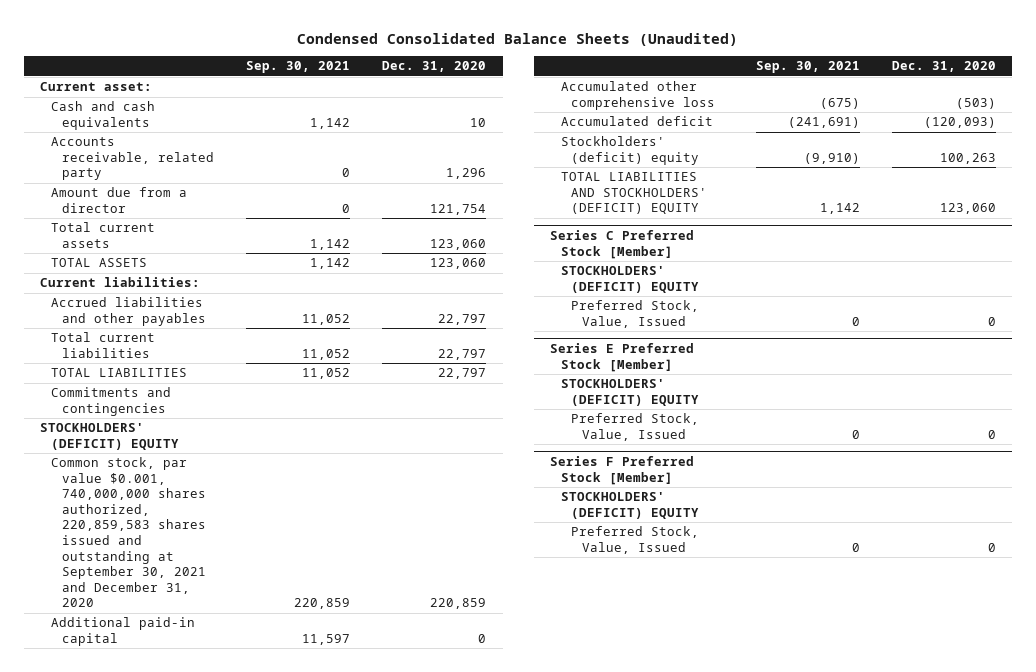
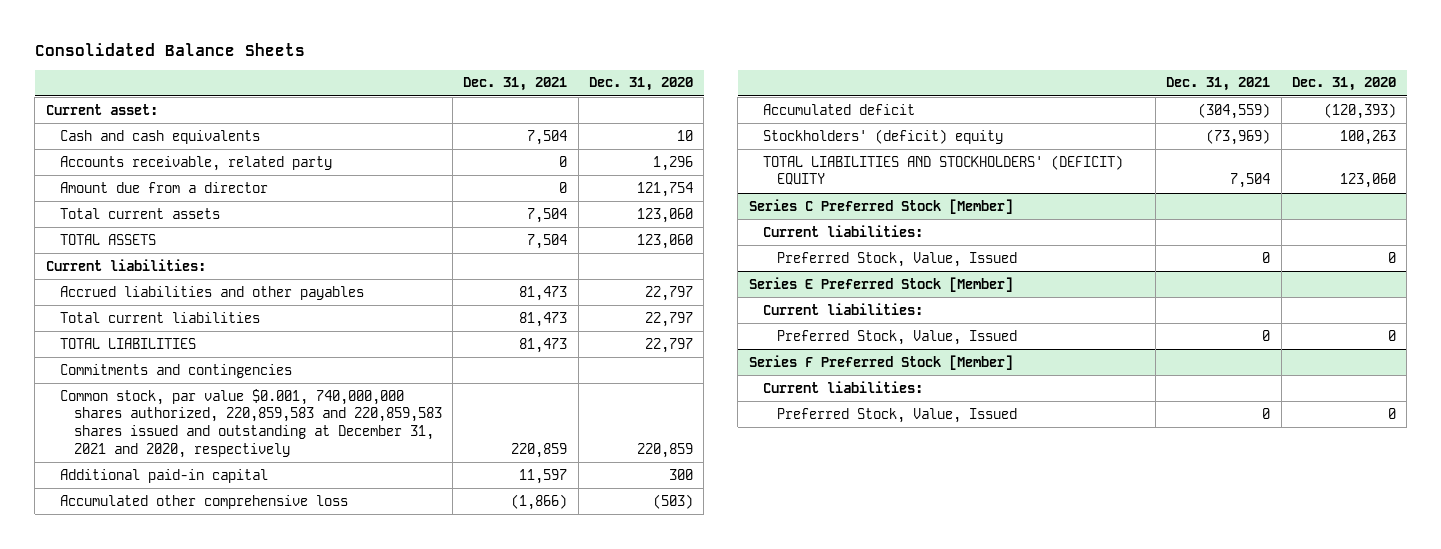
- Condensed Consolidated Balance Sheets (Unaudited)
+ Consolidated Balance Sheets
- | Sep. 30, 2021 | Dec. 31, 2020
+ | Dec. 31, 2021 | Dec. 31, 2020
- STOCKHOLDERS' (DEFICIT) EQUITY
- Common stock, par value $0.001, 740,000,000 shares authorized, 220,859,583 shares issued and outstanding at September 30, 2021 and December 31, 2020 | 220,859 | 220,859
- Additional paid-in capital | 11,597 | 0
+ Common stock, par value $0.001, 740,000,000 shares authorized, 220,859,583 and 220,859,583 shares issued and outstanding at December 31, 2021 and 2020, respectively | 220,859 | 220,859
+ Additional paid-in capital | 11,597 | 300
- Accumulated deficit | (241,691) | (120,093)
+ Accumulated deficit | (304,559) | (120,393)
@ Series C Preferred Stock [Member]
- STOCKHOLDERS' (DEFICIT) EQUITY
+ Current liabilities:
@ Series E Preferred Stock [Member]
- STOCKHOLDERS' (DEFICIT) EQUITY
+ Current liabilities:
@ Series F Preferred Stock [Member]
- STOCKHOLDERS' (DEFICIT) EQUITY
+ Current liabilities:

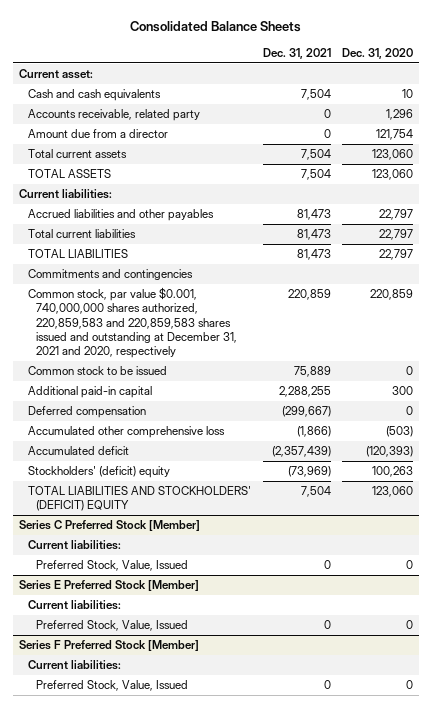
- Additional paid-in capital | 11,597 | 300
+ Common stock to be issued | 75,889 | 0
+ Additional paid-in capital | 2,288,255 | 300
+ Deferred compensation | (299,667) | 0
- Accumulated deficit | (304,559) | (120,393)
+ Accumulated deficit | (2,357,439) | (120,393)

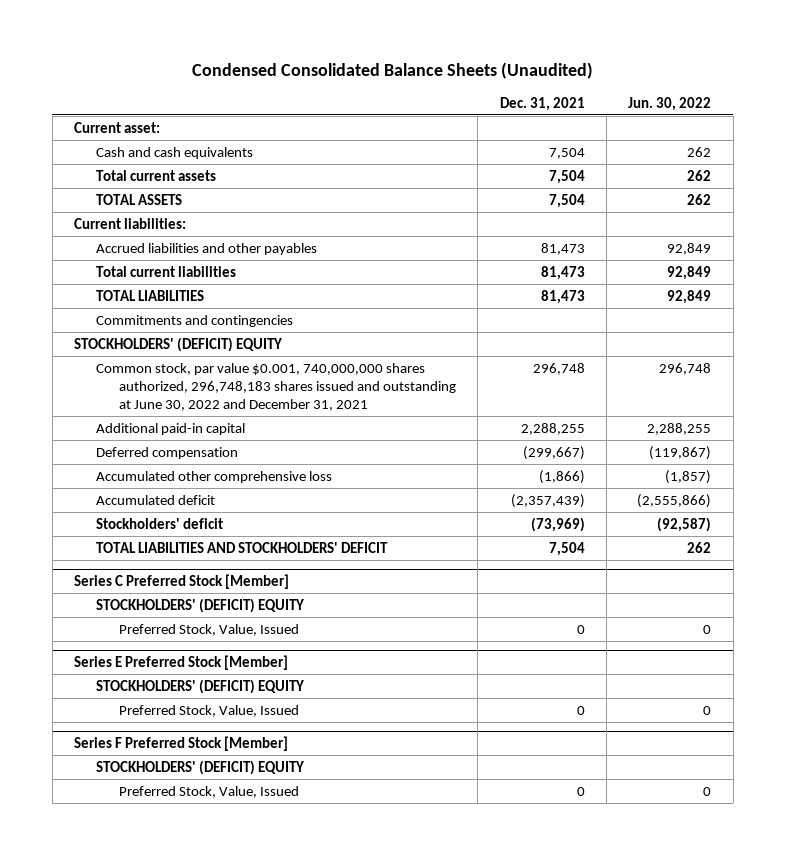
- Consolidated Balance Sheets
+ Condensed Consolidated Balance Sheets (Unaudited)
- | Dec. 31, 2021 | Dec. 31, 2020
+ | Dec. 31, 2021 | Jun. 30, 2022
- Accounts receivable, related party | 0 | 1,296
- Amount due from a director | 0 | 121,754
- Common stock, par value $0.001, 740,000,000 shares authorized, 220,859,583 and 220,859,583 shares issued and outstanding at December 31, 2021 and 2020, respectively | 220,859 | 220,859
- Common stock to be issued | 75,889 | 0
+ STOCKHOLDERS' (DEFICIT) EQUITY
+ Common stock, par value $0.001, 740,000,000 shares authorized, 296,748,183 shares issued and outstanding at June 30, 2022 and December 31, 2021 | 296,748 | 296,748
- Stockholders' (deficit) equity | (73,969) | 100,263
- TOTAL LIABILITIES AND STOCKHOLDERS' (DEFICIT) EQUITY | 7,504 | 123,060
+ Stockholders' deficit | (73,969) | (92,587)
+ TOTAL LIABILITIES AND STOCKHOLDERS' DEFICIT | 7,504 | 262
@ Series C Preferred Stock [Member]
- Current liabilities:
+ STOCKHOLDERS' (DEFICIT) EQUITY
@ Series E Preferred Stock [Member]
- Current liabilities:
+ STOCKHOLDERS' (DEFICIT) EQUITY
@ Series F Preferred Stock [Member]
- Current liabilities:
+ STOCKHOLDERS' (DEFICIT) EQUITY

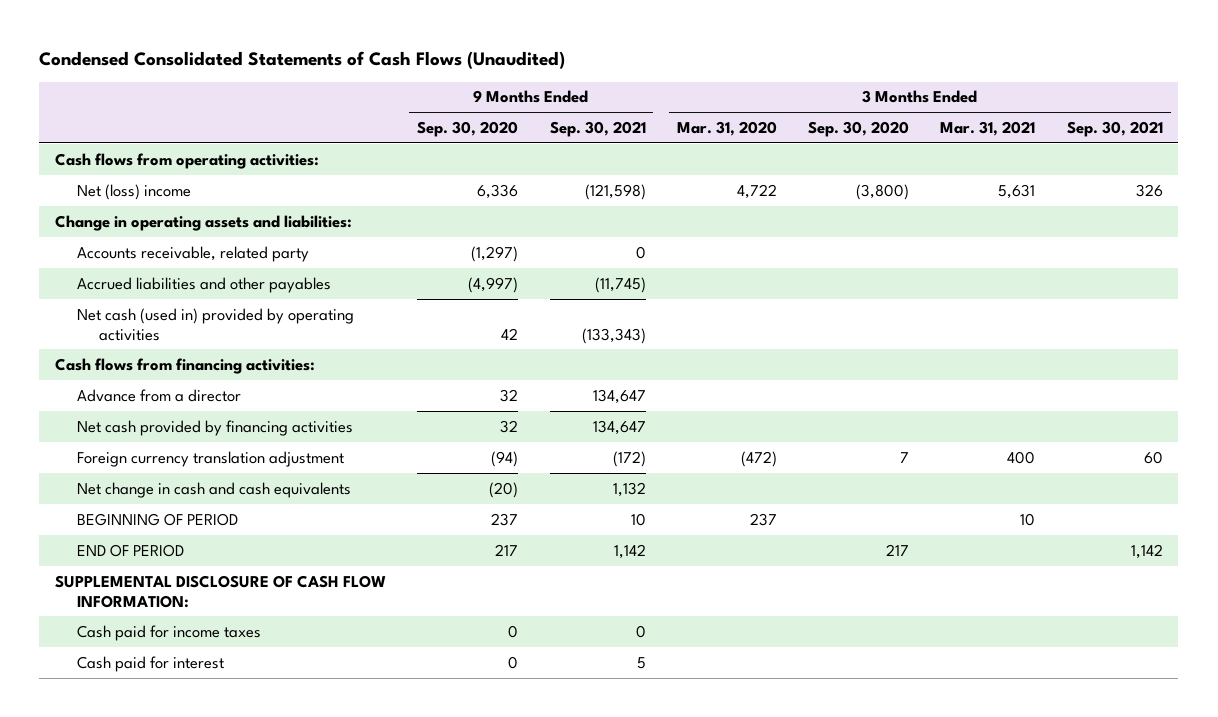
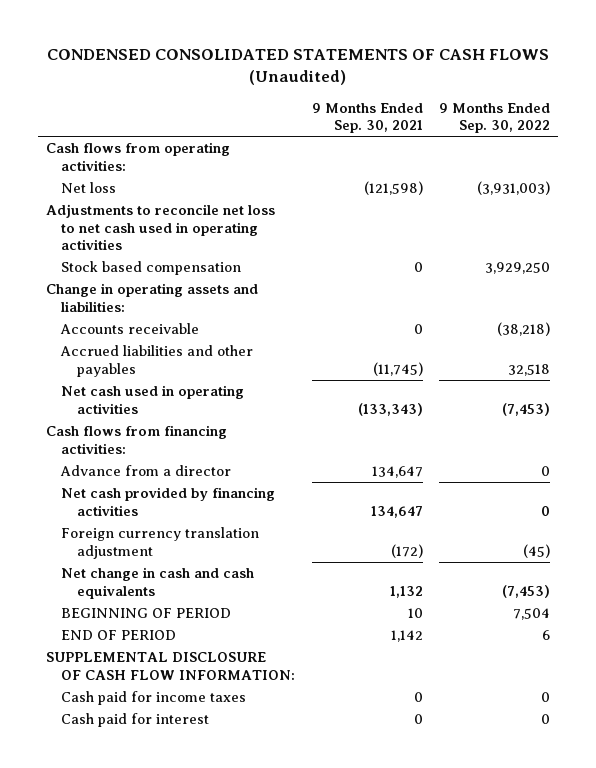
- Condensed Consolidated Statements of Cash Flows (Unaudited)
+ CONDENSED CONSOLIDATED STATEMENTS OF CASH FLOWS (Unaudited)
- | 9 Months Ended Sep. 30, 2020 | 9 Months Ended Sep. 30, 2021 | 3 Months Ended Mar. 31, 2020 | 3 Months Ended Sep. 30, 2020 | 3 Months Ended Mar. 31, 2021 | 3 Months Ended Sep. 30, 2021
+ | 9 Months Ended Sep. 30, 2021 | 9 Months Ended Sep. 30, 2022
- Net (loss) income | 6,336 | (121,598) | 4,722 | (3,800) | 5,631 | 326
+ Net loss | (121,598) | (3,931,003)
+ Adjustments to reconcile net loss to net cash used in operating activities
+ Stock based compensation | 0 | 3,929,250
- Accounts receivable, related party | (1,297) | 0 | | | |
+ Accounts receivable | 0 | (38,218)
- Net cash (used in) provided by operating activities | 42 | (133,343) | | | |
+ Net cash used in operating activities | (133,343) | (7,453)
- Cash paid for interest | 0 | 5 | | | |
+ Cash paid for interest | 0 | 0

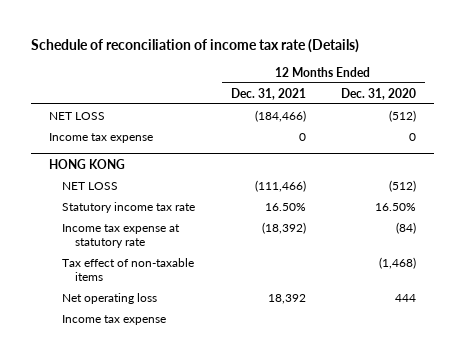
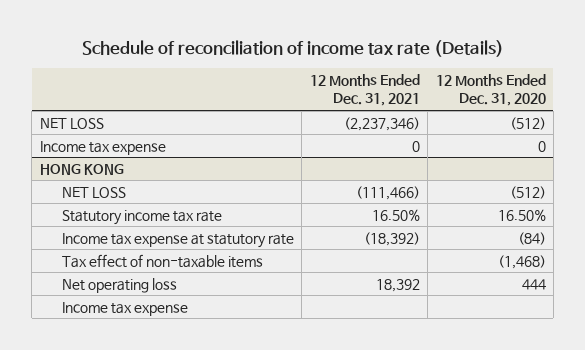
- NET LOSS | (184,466) | (512)
+ NET LOSS | (2,237,346) | (512)

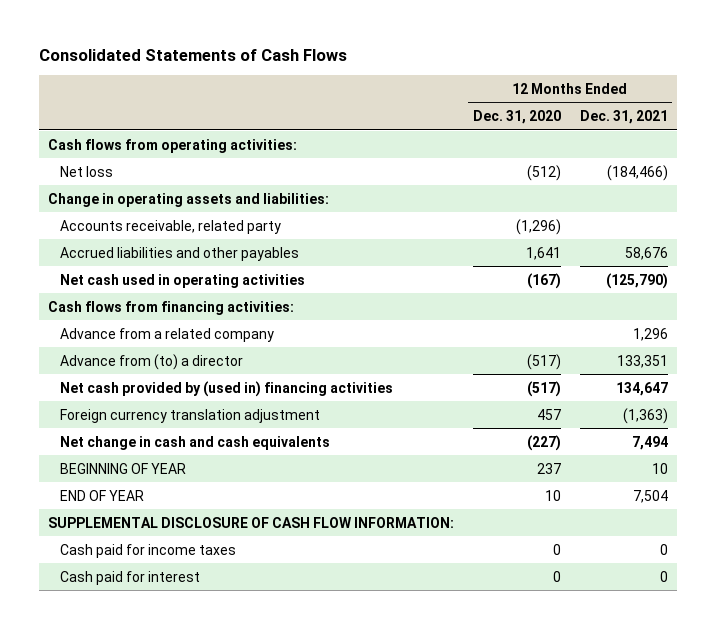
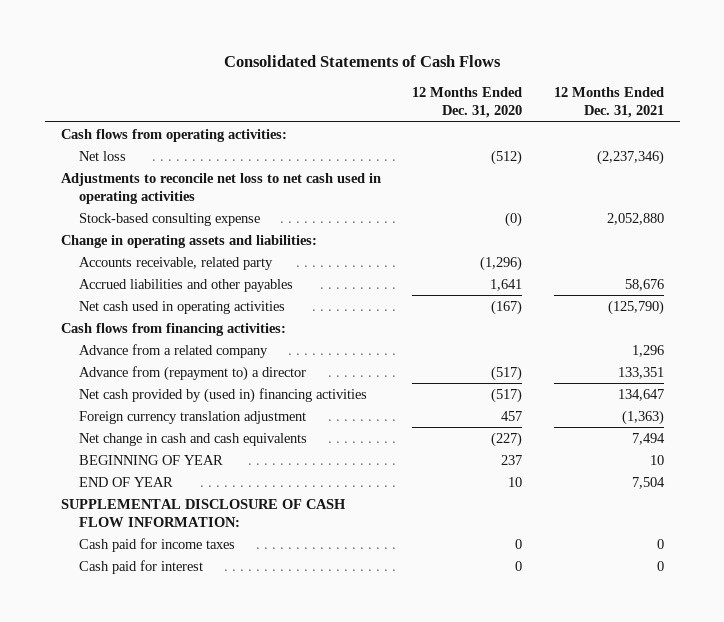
- Net loss | (512) | (184,466)
+ Net loss | (512) | (2,237,346)
+ Adjustments to reconcile net loss to net cash used in operating activities
+ Stock-based consulting expense | (0) | 2,052,880
- Advance from (to) a director | (517) | 133,351
+ Advance from (repayment to) a director | (517) | 133,351

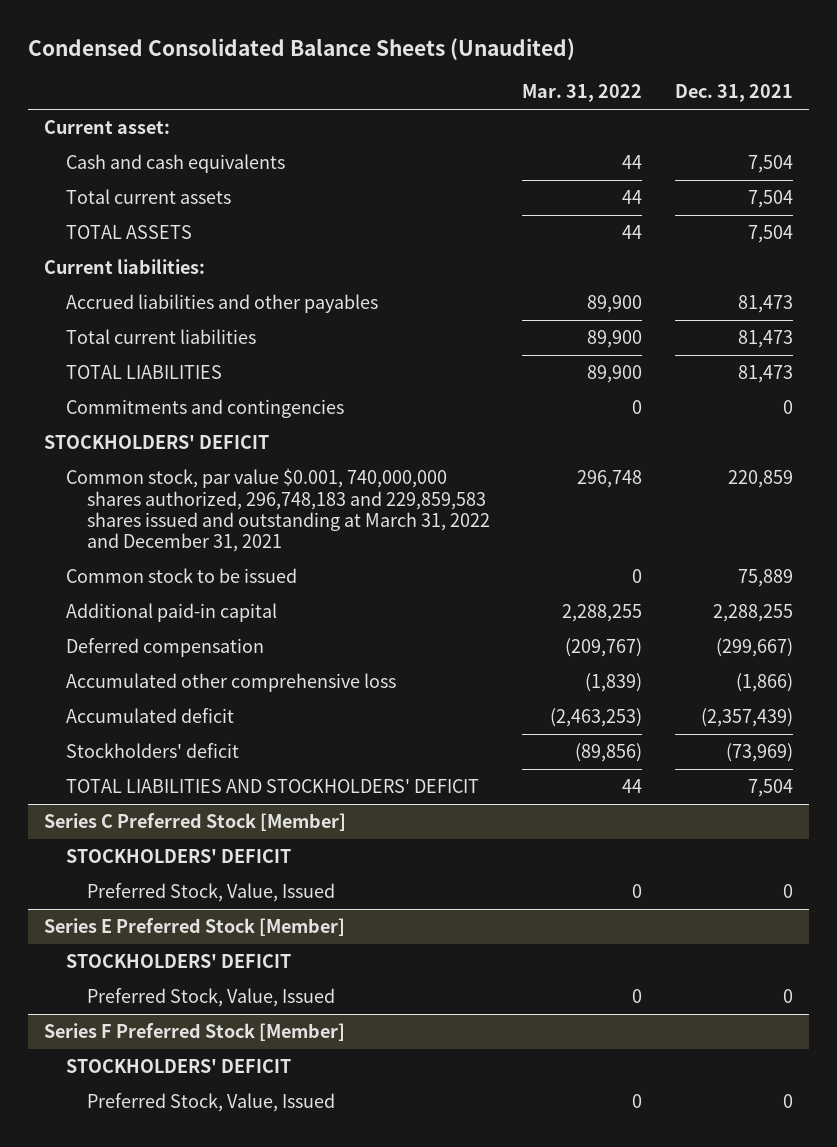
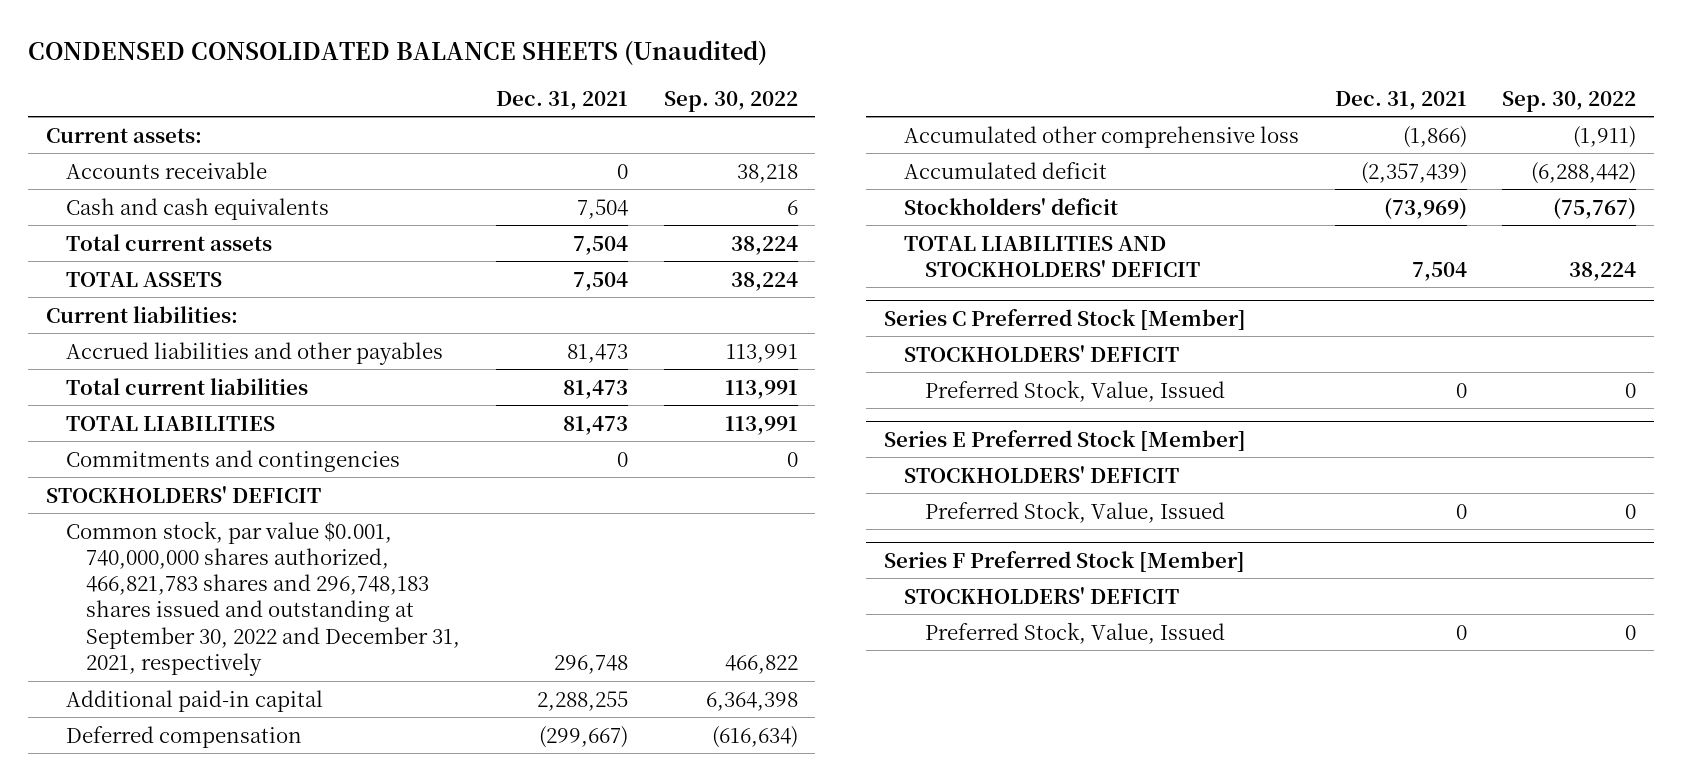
- Condensed Consolidated Balance Sheets (Unaudited)
+ CONDENSED CONSOLIDATED BALANCE SHEETS (Unaudited)
- | Mar. 31, 2022 | Dec. 31, 2021
+ | Dec. 31, 2021 | Sep. 30, 2022
- Current asset:
+ Current assets:
+ Accounts receivable | 0 | 38,218
- Common stock, par value $0.001, 740,000,000 shares authorized, 296,748,183 and 229,859,583 shares issued and outstanding at March 31, 2022 and December 31, 2021 | 296,748 | 220,859
- Common stock to be issued | 0 | 75,889
+ Common stock, par value $0.001, 740,000,000 shares authorized, 466,821,783 shares and 296,748,183 shares issued and outstanding at September 30, 2022 and December 31, 2021, respectively | 296,748 | 466,822

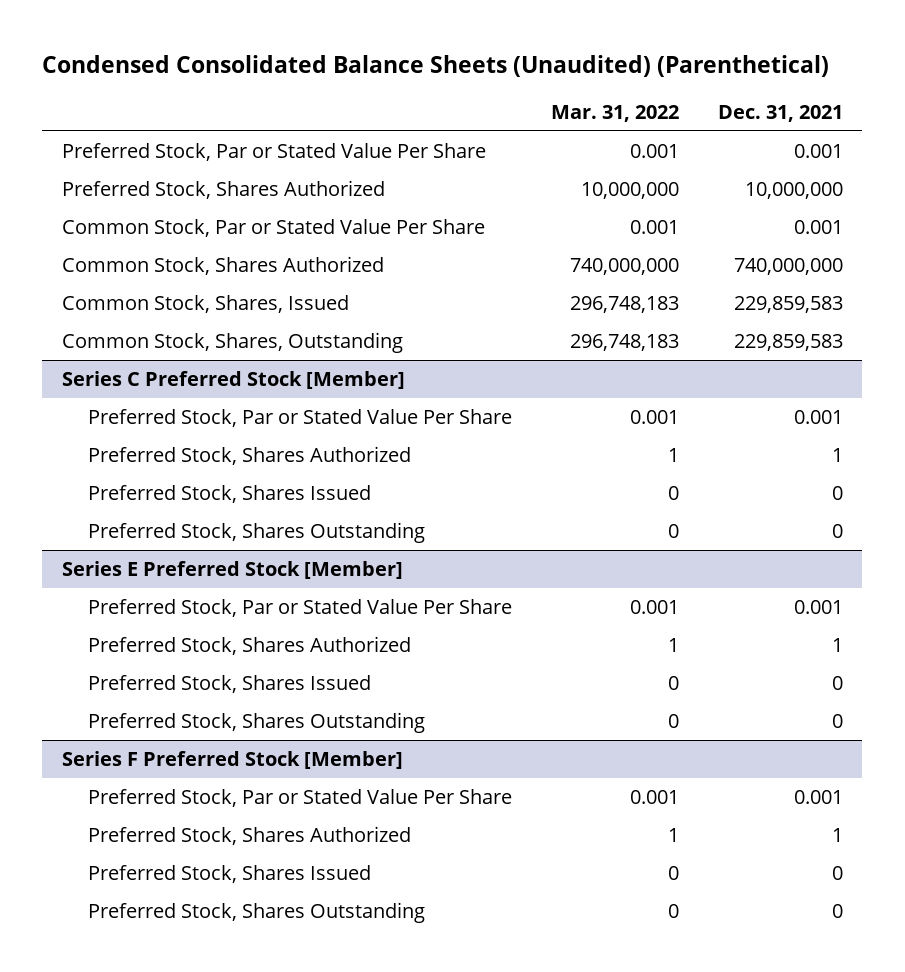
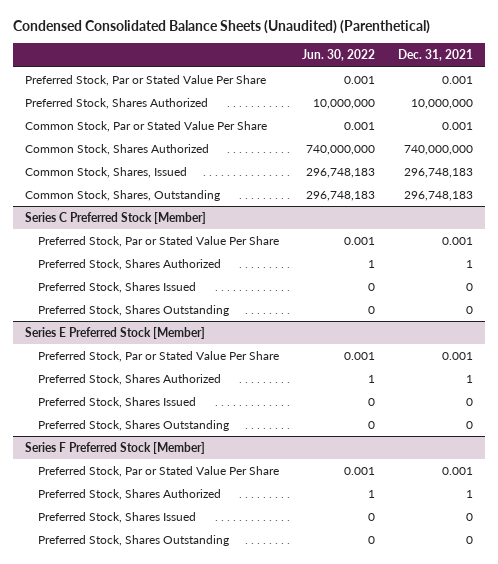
- | Mar. 31, 2022 | Dec. 31, 2021
+ | Jun. 30, 2022 | Dec. 31, 2021
- Common Stock, Shares, Issued | 296,748,183 | 229,859,583
- Common Stock, Shares, Outstanding | 296,748,183 | 229,859,583
+ Common Stock, Shares, Issued | 296,748,183 | 296,748,183
+ Common Stock, Shares, Outstanding | 296,748,183 | 296,748,183

